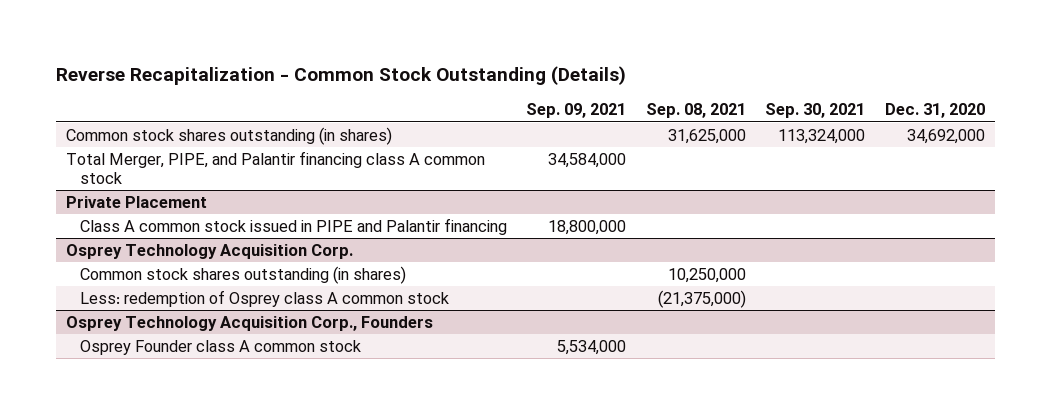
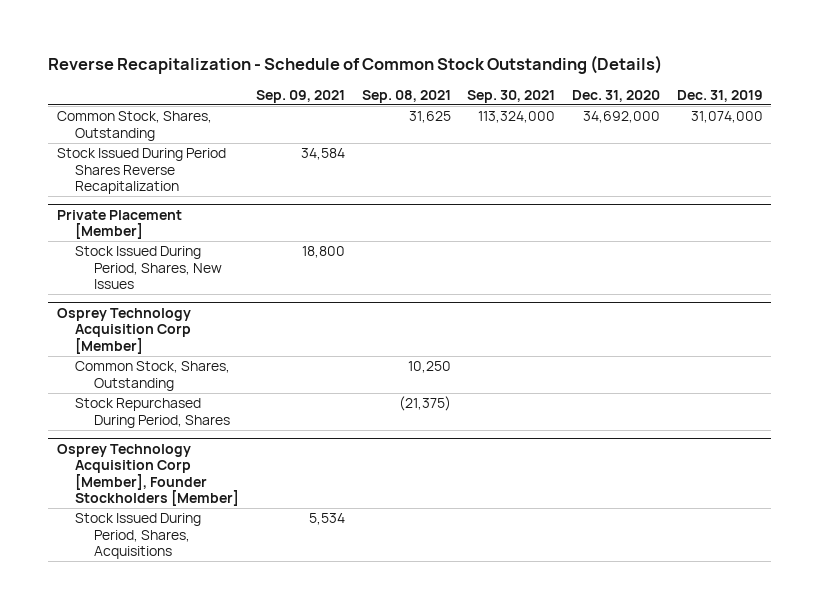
- Reverse Recapitalization - Common Stock Outstanding (Details)
+ Reverse Recapitalization - Schedule of Common Stock Outstanding (Details)
- | Sep. 09, 2021 | Sep. 08, 2021 | Sep. 30, 2021 | Dec. 31, 2020
+ | Sep. 09, 2021 | Sep. 08, 2021 | Sep. 30, 2021 | Dec. 31, 2020 | Dec. 31, 2019
- Common stock shares outstanding (in shares) | | 31,625,000 | 113,324,000 | 34,692,000
- Total Merger, PIPE, and Palantir financing class A common stock | 34,584,000 | | |
- Private Placement
- Class A common stock issued in PIPE and Palantir financing | 18,800,000 | | |
- Osprey Technology Acquisition Corp.
- Common stock shares outstanding (in shares) | | 10,250,000 | |
- Less: redemption of Osprey class A common stock | | (21,375,000) | |
- Osprey Technology Acquisition Corp., Founders
- Osprey Founder class A common stock | 5,534,000 | | |
+ Common Stock, Shares, Outstanding | | 31,625 | 113,324,000 | 34,692,000 | 31,074,000
+ Stock Issued During Period Shares Reverse Recapitalization | 34,584 | | | |
+ Private Placement [Member]
+ Stock Issued During Period, Shares, New Issues | 18,800 | | | |
+ Osprey Technology Acquisition Corp [Member]
+ Common Stock, Shares, Outstanding | | 10,250 | | |
+ Stock Repurchased During Period, Shares | | (21,375) | | |
+ Osprey Technology Acquisition Corp [Member], Founder Stockholders [Member]
+ Stock Issued During Period, Shares, Acquisitions | 5,534 | | | |

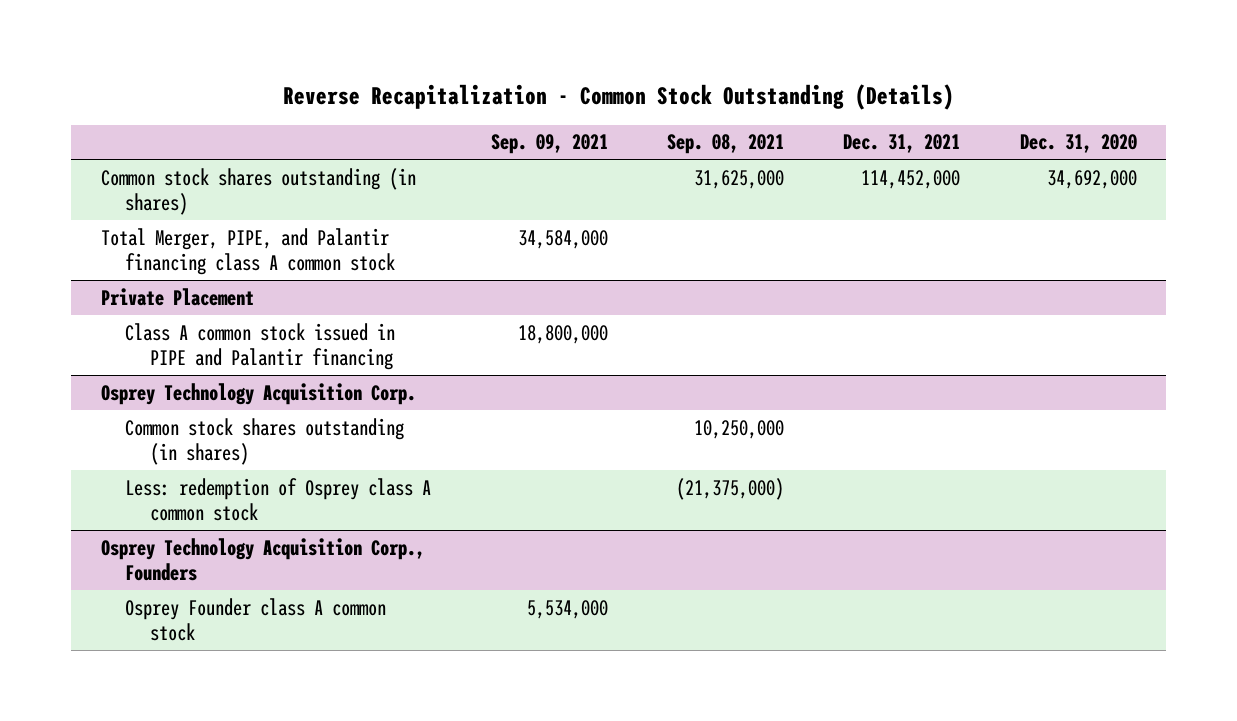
- Reverse Recapitalization - Schedule of Common Stock Outstanding (Details)
+ Reverse Recapitalization - Common Stock Outstanding (Details)
- | Sep. 09, 2021 | Sep. 08, 2021 | Sep. 30, 2021 | Dec. 31, 2020 | Dec. 31, 2019
+ | Sep. 09, 2021 | Sep. 08, 2021 | Dec. 31, 2021 | Dec. 31, 2020
- Common Stock, Shares, Outstanding | | 31,625 | 113,324,000 | 34,692,000 | 31,074,000
- Stock Issued During Period Shares Reverse Recapitalization | 34,584 | | | |
- Private Placement [Member]
- Stock Issued During Period, Shares, New Issues | 18,800 | | | |
- Osprey Technology Acquisition Corp [Member]
- Common Stock, Shares, Outstanding | | 10,250 | | |
- Stock Repurchased During Period, Shares | | (21,375) | | |
- Osprey Technology Acquisition Corp [Member], Founder Stockholders [Member]
- Stock Issued During Period, Shares, Acquisitions | 5,534 | | | |
+ Common stock shares outstanding (in shares) | | 31,625,000 | 114,452,000 | 34,692,000
+ Total Merger, PIPE, and Palantir financing class A common stock | 34,584,000 | | |
+ Private Placement
+ Class A common stock issued in PIPE and Palantir financing | 18,800,000 | | |
+ Osprey Technology Acquisition Corp.
+ Common stock shares outstanding (in shares) | | 10,250,000 | |
+ Less: redemption of Osprey class A common stock | | (21,375,000) | |
+ Osprey Technology Acquisition Corp., Founders
+ Osprey Founder class A common stock | 5,534,000 | | |

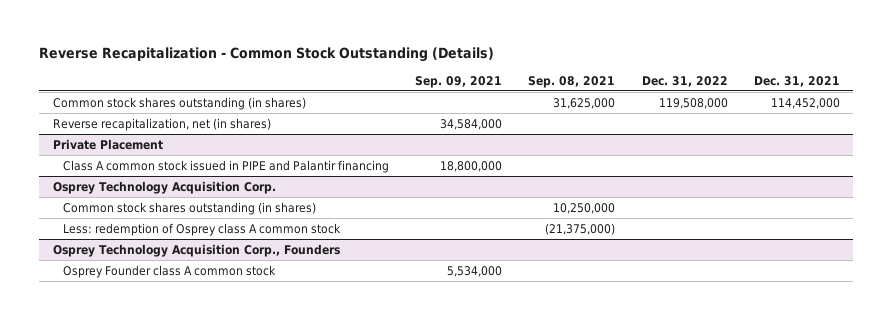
- | Sep. 09, 2021 | Sep. 08, 2021 | Dec. 31, 2021 | Dec. 31, 2020
+ | Sep. 09, 2021 | Sep. 08, 2021 | Dec. 31, 2022 | Dec. 31, 2021
- Total Merger, PIPE, and Palantir financing class A common stock | 34,584,000 | | |
+ Reverse recapitalization, net (in shares) | 34,584,000 | | |

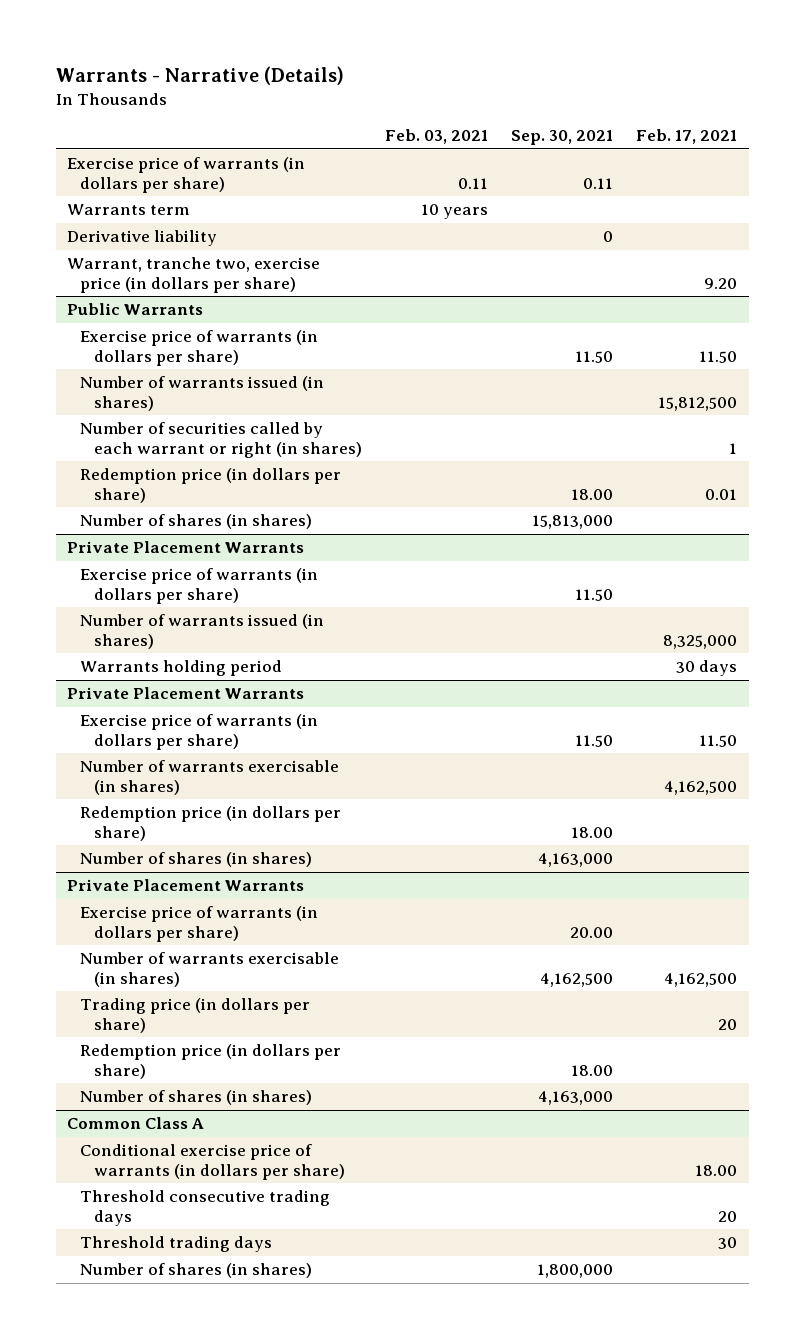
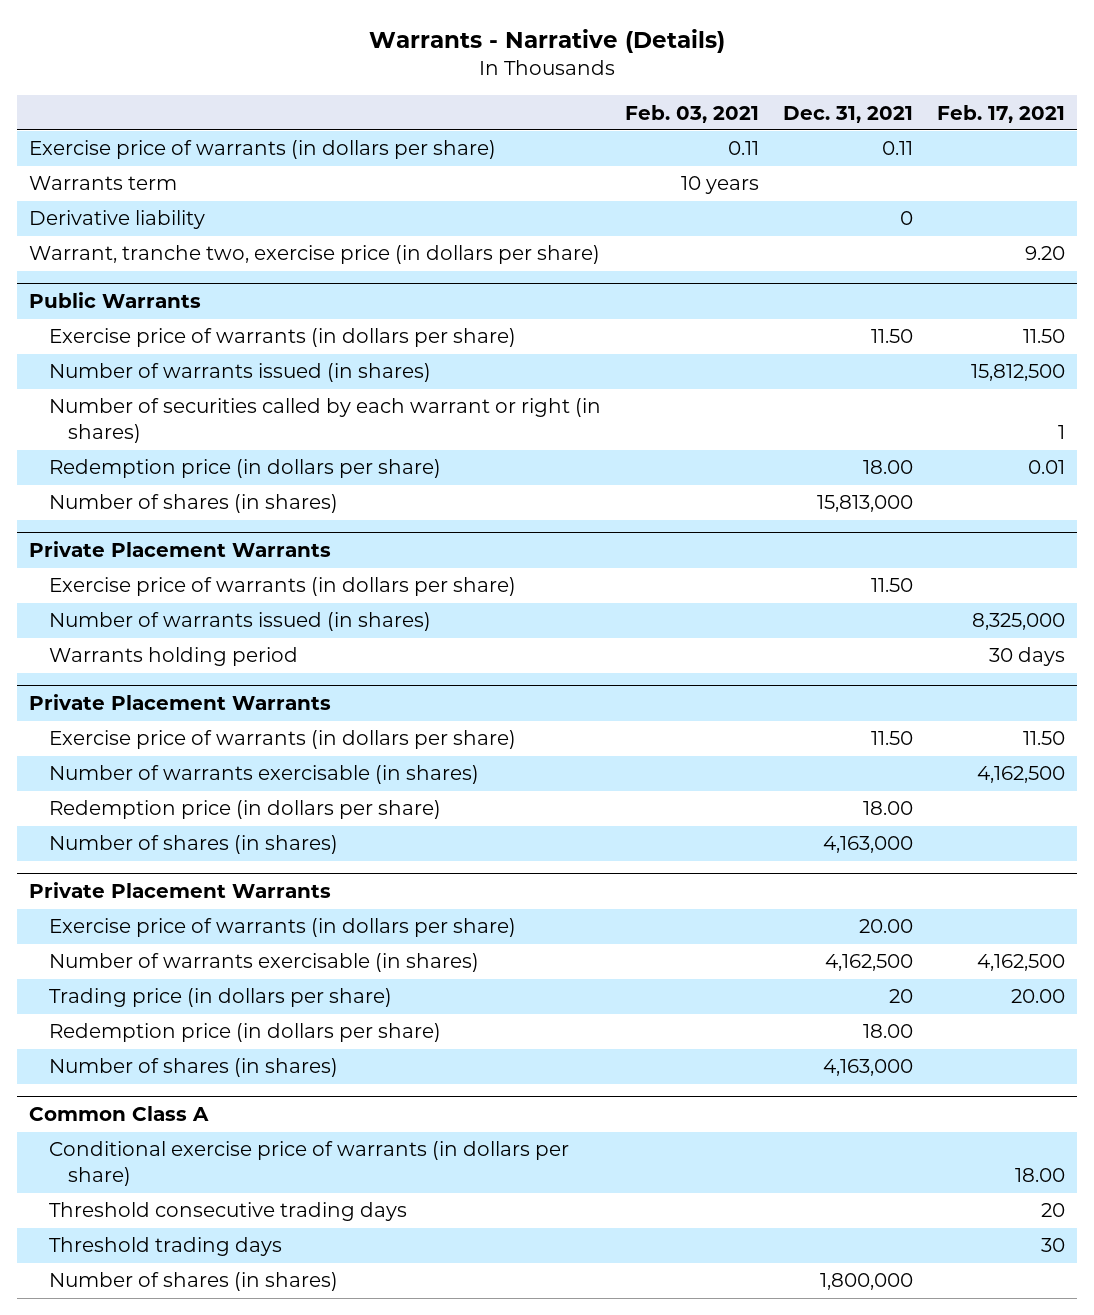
- | Feb. 03, 2021 | Sep. 30, 2021 | Feb. 17, 2021
+ | Feb. 03, 2021 | Dec. 31, 2021 | Feb. 17, 2021
@ Private Placement Warrants
- Trading price (in dollars per share) | | | 20
+ Trading price (in dollars per share) | | 20 | 20.00

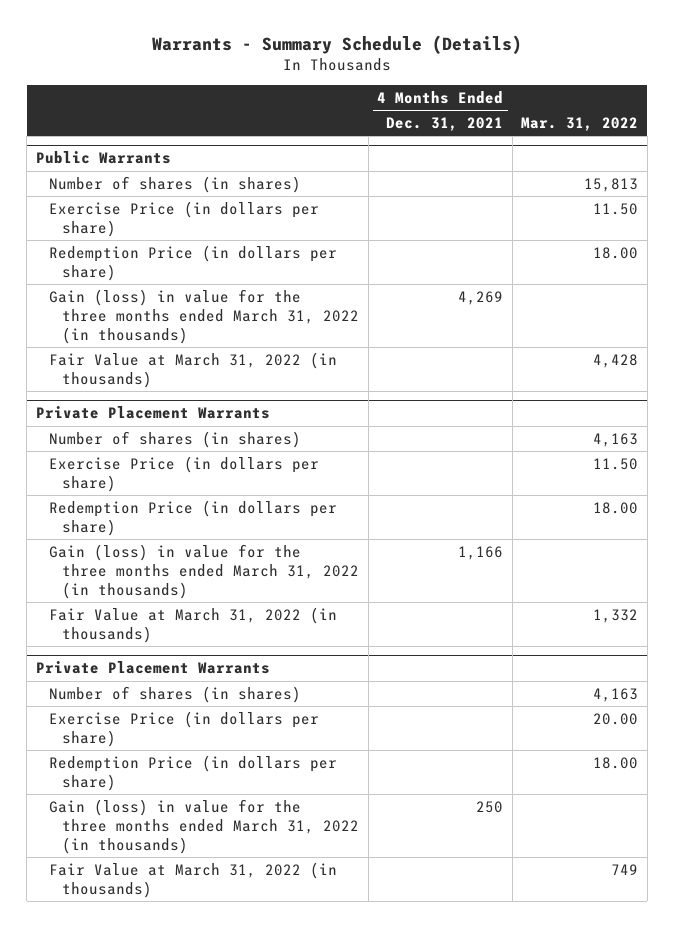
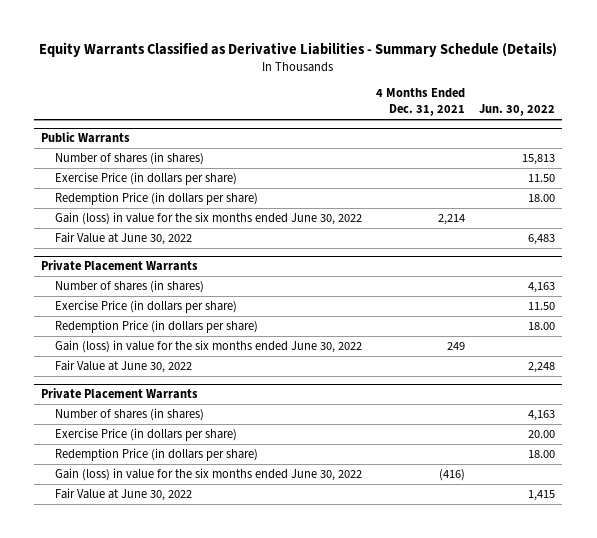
- Warrants - Summary Schedule (Details)
+ Equity Warrants Classified as Derivative Liabilities - Summary Schedule (Details)
- | 4 Months Ended Dec. 31, 2021 | Mar. 31, 2022
+ | 4 Months Ended Dec. 31, 2021 | Jun. 30, 2022
@ Public Warrants
- Gain (loss) in value for the three months ended March 31, 2022 (in thousands) | 4,269 |
- Fair Value at March 31, 2022 (in thousands) | | 4,428
+ Gain (loss) in value for the six months ended June 30, 2022 | 2,214 |
+ Fair Value at June 30, 2022 | | 6,483
@ Private Placement Warrants
- Gain (loss) in value for the three months ended March 31, 2022 (in thousands) | 1,166 |
- Fair Value at March 31, 2022 (in thousands) | | 1,332
+ Gain (loss) in value for the six months ended June 30, 2022 | 249 |
+ Fair Value at June 30, 2022 | | 2,248
- Gain (loss) in value for the three months ended March 31, 2022 (in thousands) | 250 |
- Fair Value at March 31, 2022 (in thousands) | | 749
+ Gain (loss) in value for the six months ended June 30, 2022 | (416) |
+ Fair Value at June 30, 2022 | | 1,415

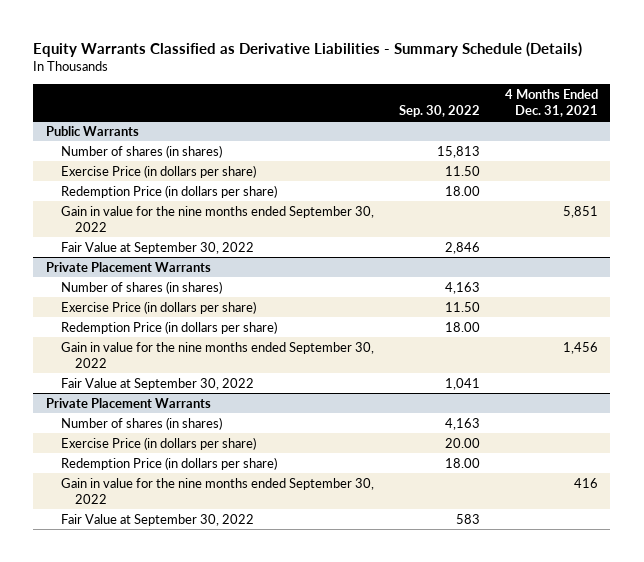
- | 4 Months Ended Dec. 31, 2021 | Jun. 30, 2022
+ | Sep. 30, 2022 | 4 Months Ended Dec. 31, 2021
@ Public Warrants
- Gain (loss) in value for the six months ended June 30, 2022 | 2,214 |
- Fair Value at June 30, 2022 | | 6,483
+ Gain in value for the nine months ended September 30, 2022 | | 5,851
+ Fair Value at September 30, 2022 | 2,846 |
@ Private Placement Warrants
- Gain (loss) in value for the six months ended June 30, 2022 | 249 |
- Fair Value at June 30, 2022 | | 2,248
+ Gain in value for the nine months ended September 30, 2022 | | 1,456
+ Fair Value at September 30, 2022 | 1,041 |
- Gain (loss) in value for the six months ended June 30, 2022 | (416) |
- Fair Value at June 30, 2022 | | 1,415
+ Gain in value for the nine months ended September 30, 2022 | | 416
+ Fair Value at September 30, 2022 | 583 |

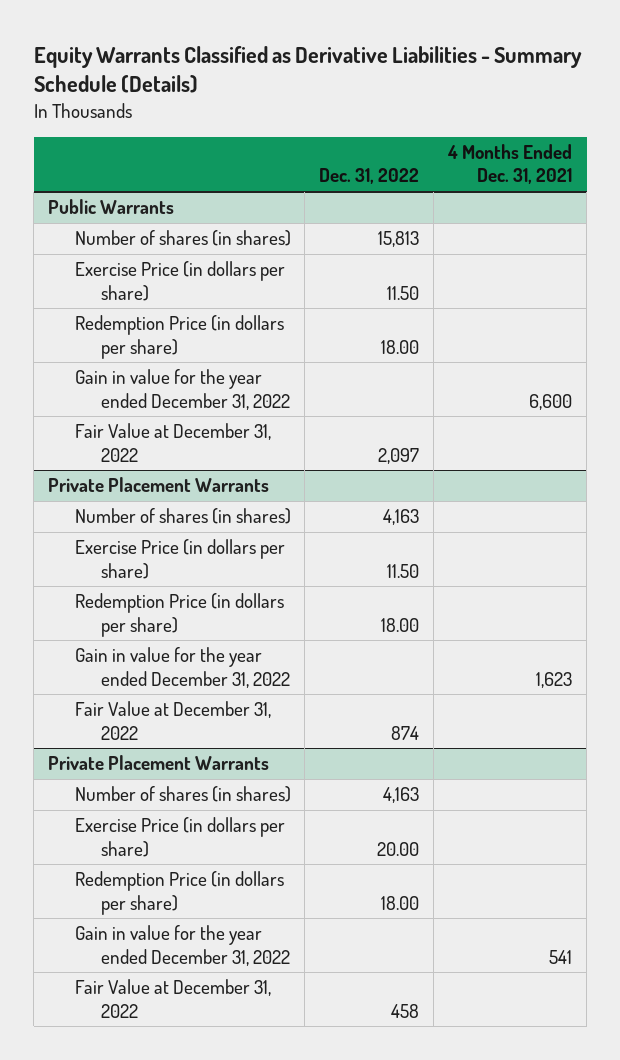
- | Sep. 30, 2022 | 4 Months Ended Dec. 31, 2021
+ | Dec. 31, 2022 | 4 Months Ended Dec. 31, 2021
@ Public Warrants
- Gain in value for the nine months ended September 30, 2022 | | 5,851
- Fair Value at September 30, 2022 | 2,846 |
+ Gain in value for the year ended December 31, 2022 | | 6,600
+ Fair Value at December 31, 2022 | 2,097 |
@ Private Placement Warrants
- Gain in value for the nine months ended September 30, 2022 | | 1,456
- Fair Value at September 30, 2022 | 1,041 |
+ Gain in value for the year ended December 31, 2022 | | 1,623
+ Fair Value at December 31, 2022 | 874 |
- Gain in value for the nine months ended September 30, 2022 | | 416
- Fair Value at September 30, 2022 | 583 |
+ Gain in value for the year ended December 31, 2022 | | 541
+ Fair Value at December 31, 2022 | 458 |

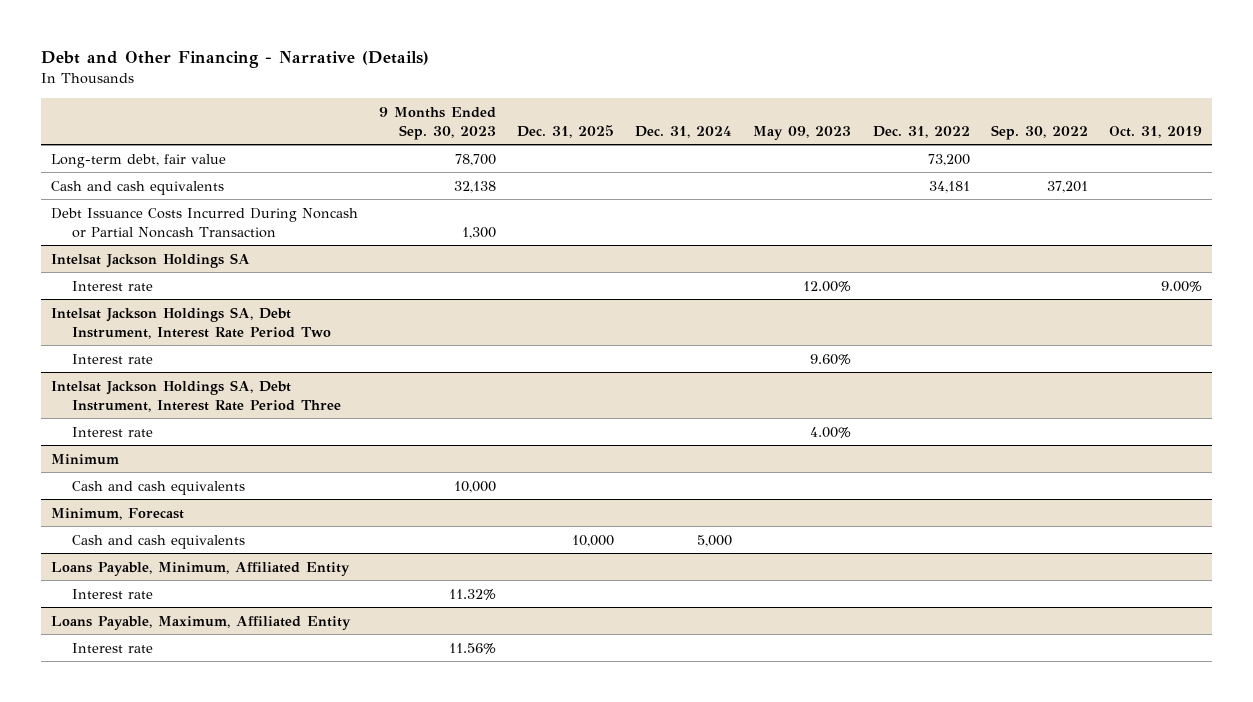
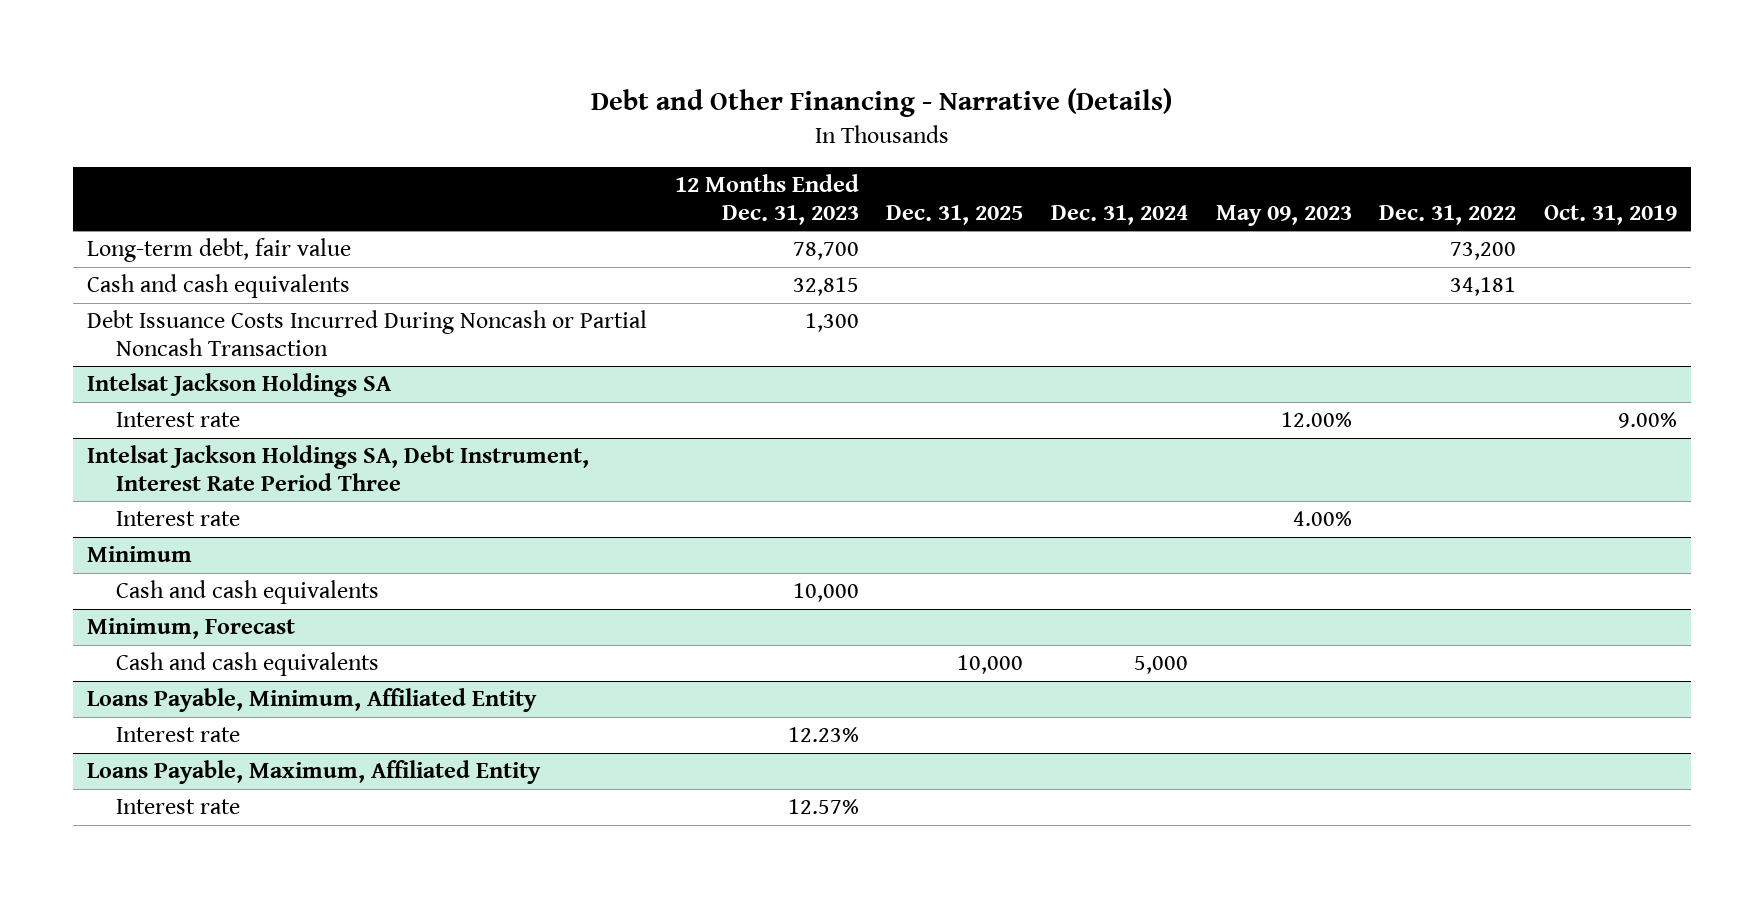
- | 9 Months Ended Sep. 30, 2023 | Dec. 31, 2025 | Dec. 31, 2024 | May 09, 2023 | Dec. 31, 2022 | Sep. 30, 2022 | Oct. 31, 2019
+ | 12 Months Ended Dec. 31, 2023 | Dec. 31, 2025 | Dec. 31, 2024 | May 09, 2023 | Dec. 31, 2022 | Oct. 31, 2019
- Intelsat Jackson Holdings SA, Debt Instrument, Interest Rate Period Two
- Interest rate | | | | 9.60% | | |

